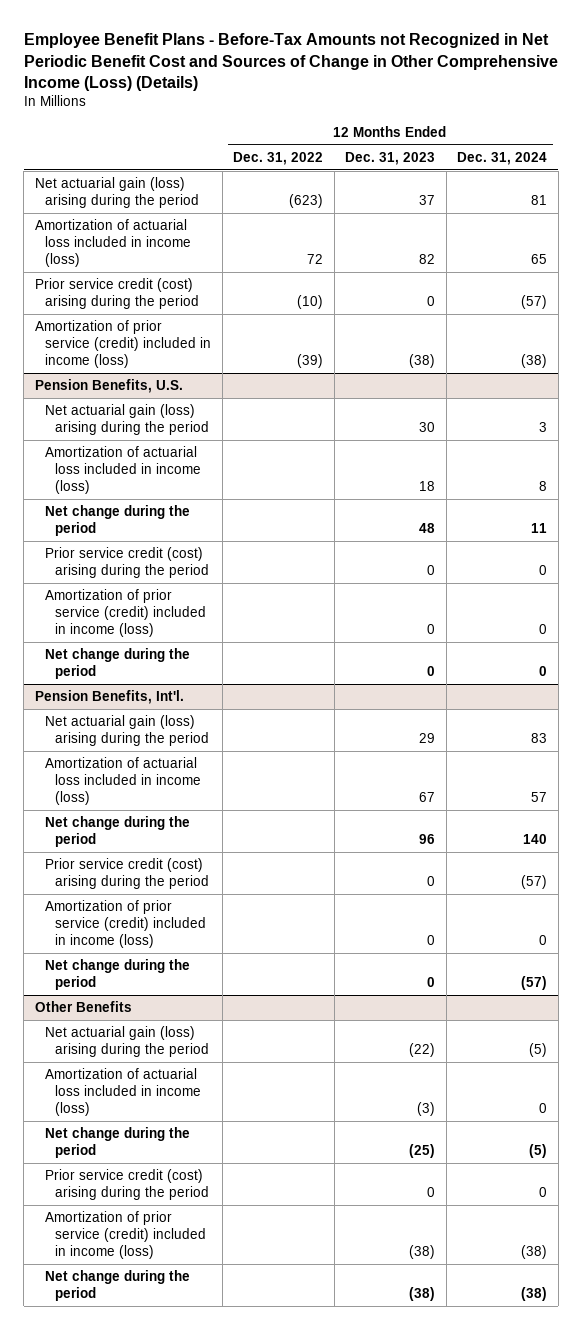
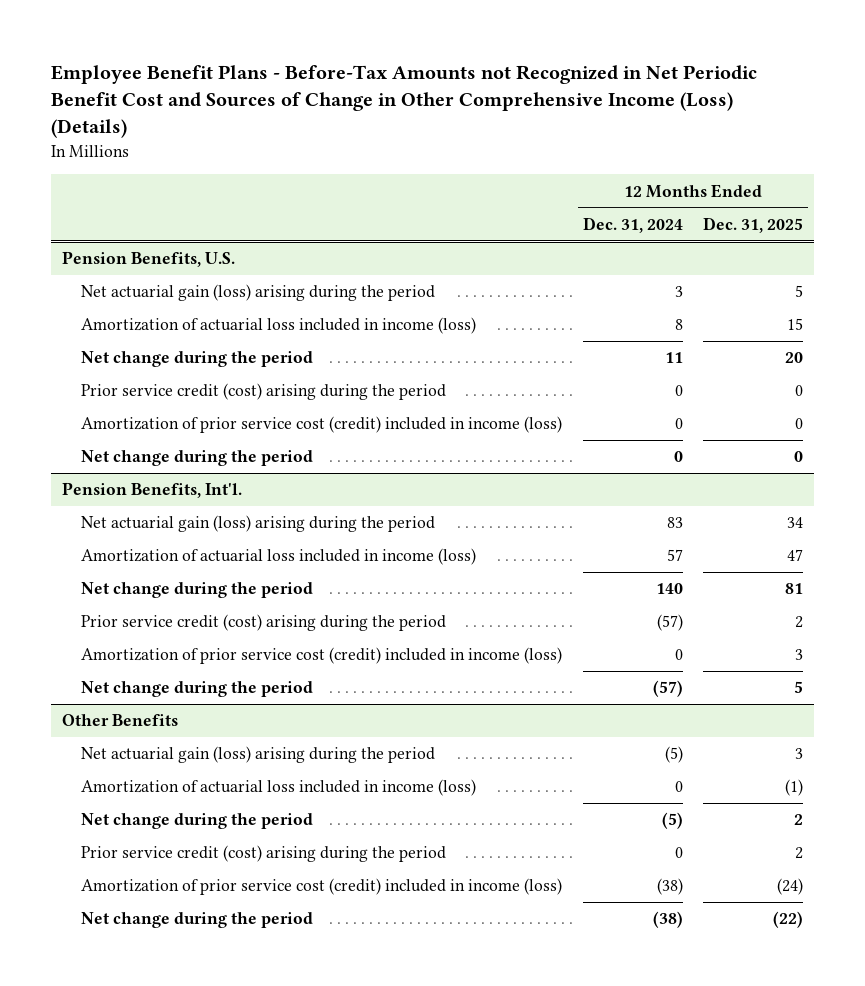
- | 12 Months Ended Dec. 31, 2022 | 12 Months Ended Dec. 31, 2023 | 12 Months Ended Dec. 31, 2024
+ | 12 Months Ended Dec. 31, 2024 | 12 Months Ended Dec. 31, 2025
- Net actuarial gain (loss) arising during the period | (623) | 37 | 81
- Amortization of actuarial loss included in income (loss) | 72 | 82 | 65
- Prior service credit (cost) arising during the period | (10) | 0 | (57)
- Amortization of prior service (credit) included in income (loss) | (39) | (38) | (38)
@ Pension Benefits, U.S.
- Amortization of prior service (credit) included in income (loss) | | 0 | 0
+ Amortization of prior service cost (credit) included in income (loss) | 0 | 0
@ Pension Benefits, Int'l.
- Amortization of prior service (credit) included in income (loss) | | 0 | 0
+ Amortization of prior service cost (credit) included in income (loss) | 0 | 3
@ Other Benefits
- Amortization of prior service (credit) included in income (loss) | | (38) | (38)
+ Amortization of prior service cost (credit) included in income (loss) | (38) | (24)

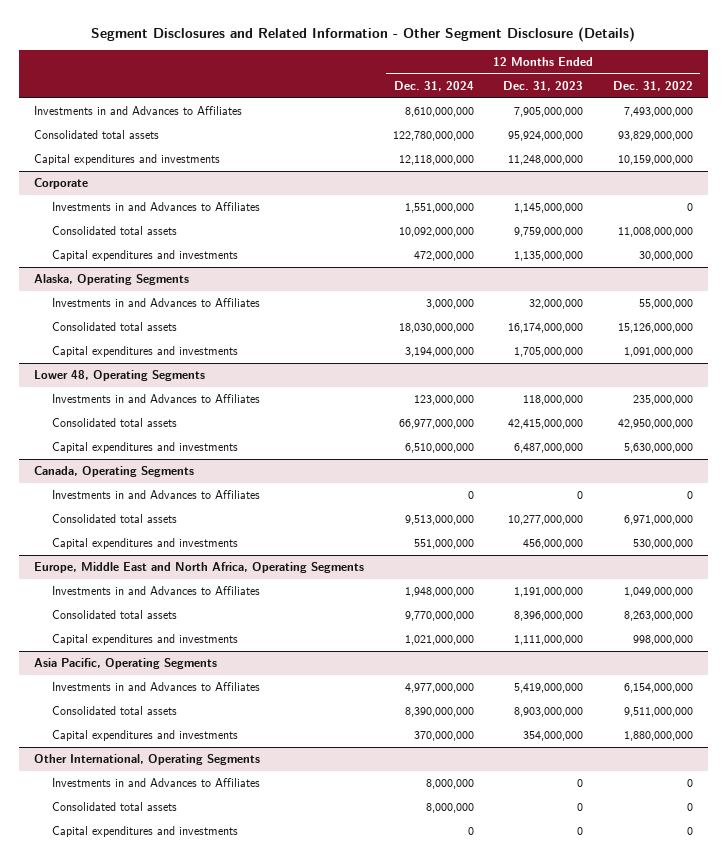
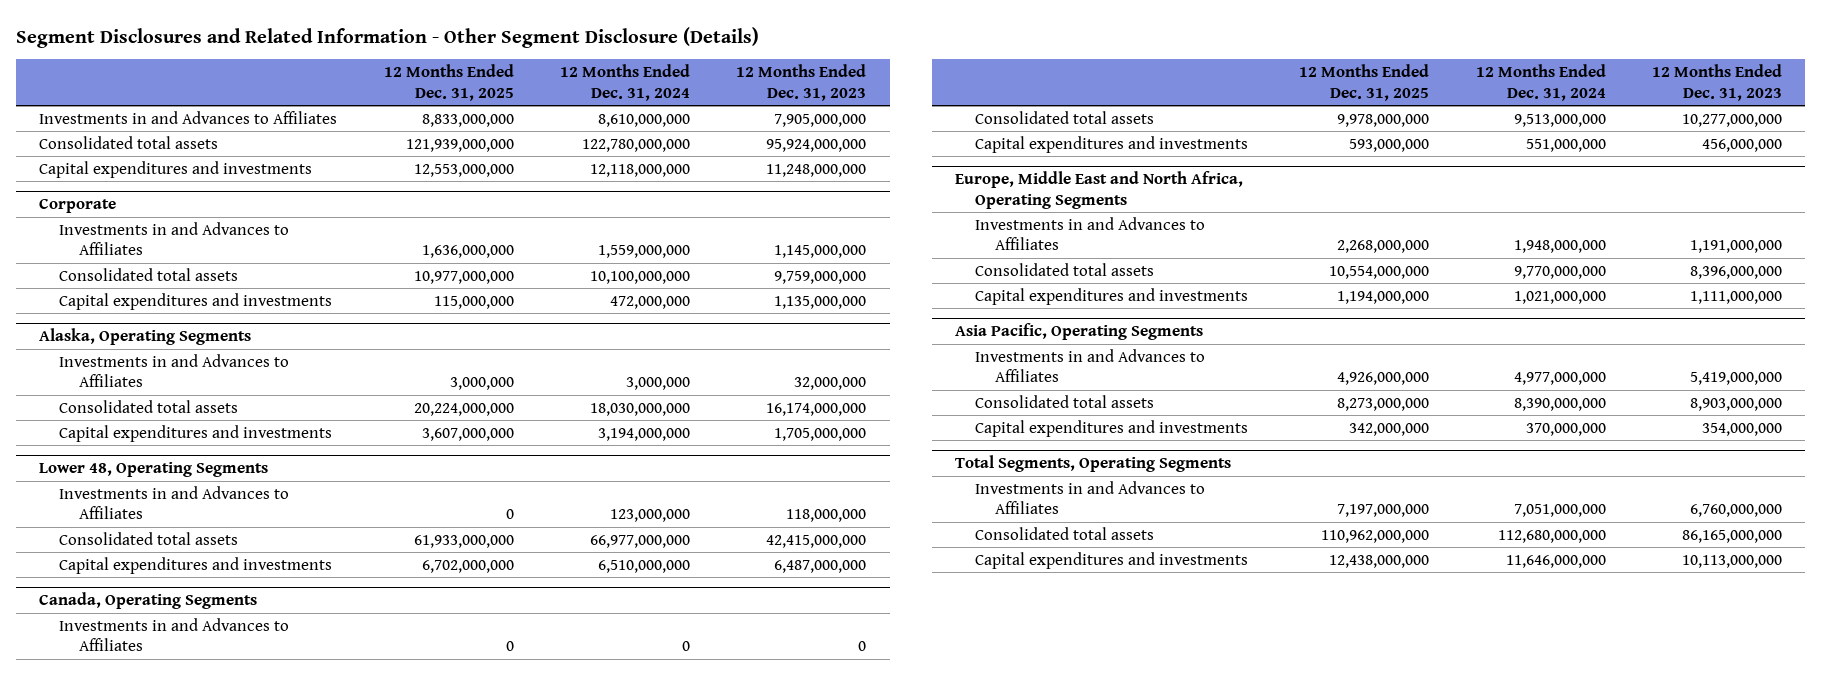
- | 12 Months Ended Dec. 31, 2024 | 12 Months Ended Dec. 31, 2023 | 12 Months Ended Dec. 31, 2022
+ | 12 Months Ended Dec. 31, 2025 | 12 Months Ended Dec. 31, 2024 | 12 Months Ended Dec. 31, 2023
@ Corporate
- Investments in and Advances to Affiliates | 1,551,000,000 | 1,145,000,000 | 0
- Consolidated total assets | 10,092,000,000 | 9,759,000,000 | 11,008,000,000
+ Investments in and Advances to Affiliates | 1,636,000,000 | 1,559,000,000 | 1,145,000,000
+ Consolidated total assets | 10,977,000,000 | 10,100,000,000 | 9,759,000,000
- Other International, Operating Segments
- Investments in and Advances to Affiliates | 8,000,000 | 0 | 0
- Consolidated total assets | 8,000,000 | 0 | 0
- Capital expenditures and investments | 0 | 0 | 0
+ Total Segments, Operating Segments
+ Investments in and Advances to Affiliates | 7,197,000,000 | 7,051,000,000 | 6,760,000,000
+ Consolidated total assets | 110,962,000,000 | 112,680,000,000 | 86,165,000,000
+ Capital expenditures and investments | 12,438,000,000 | 11,646,000,000 | 10,113,000,000

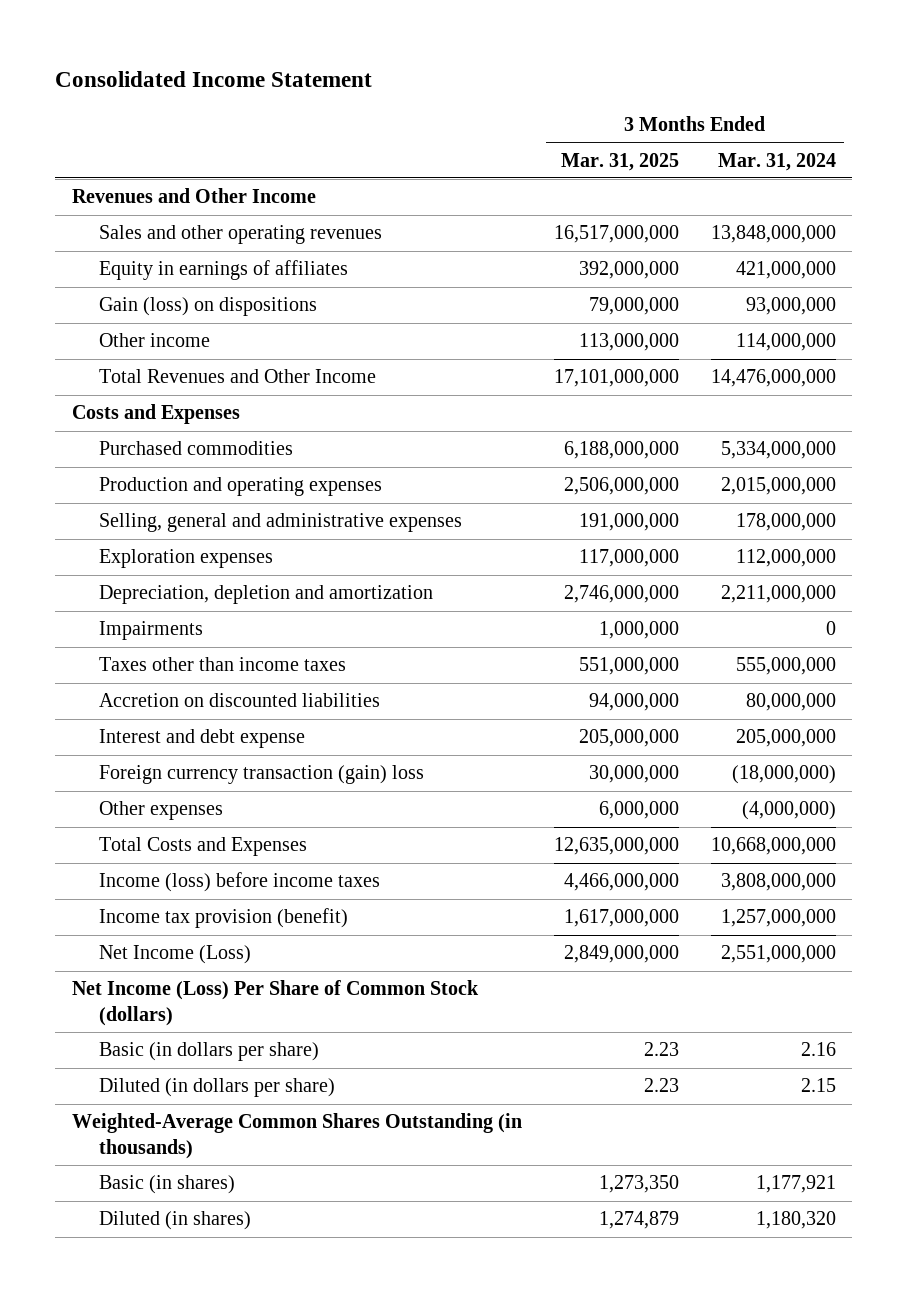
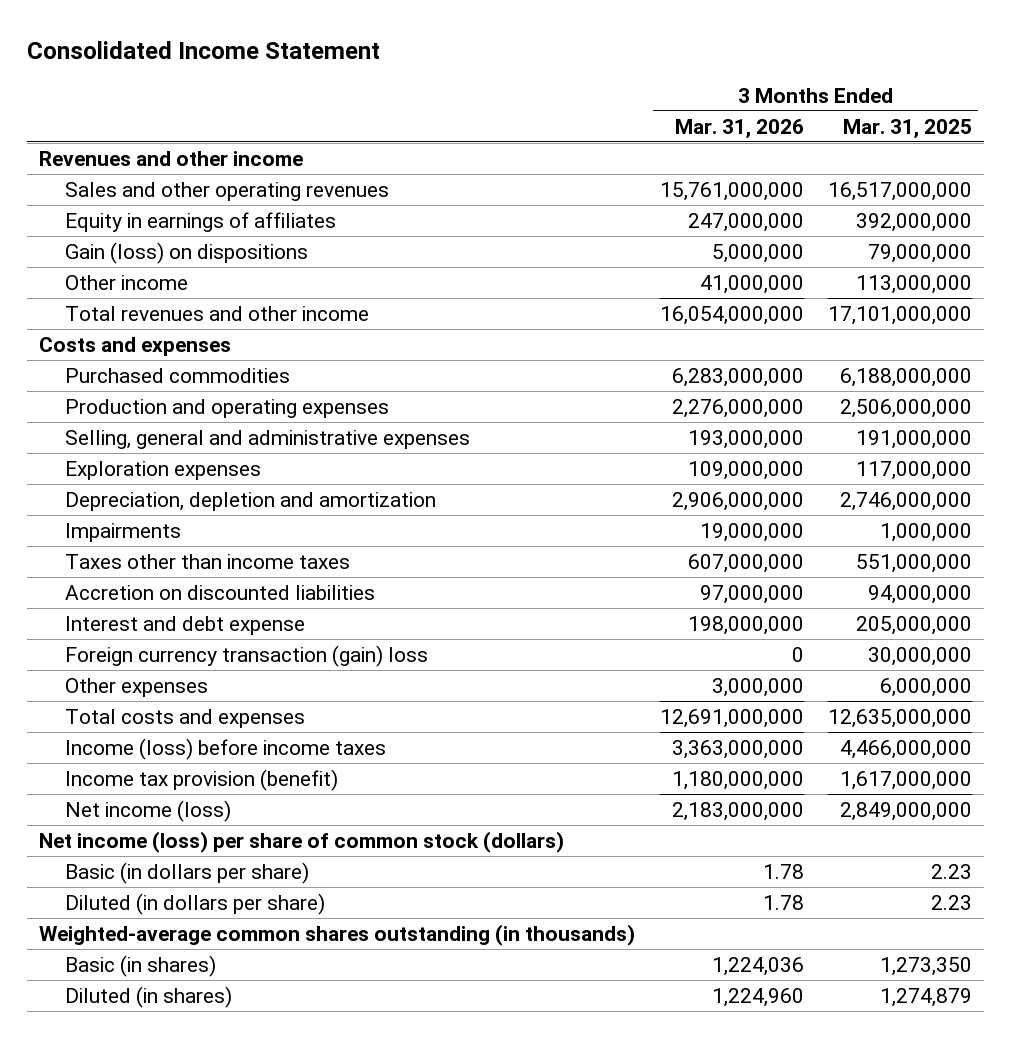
- | 3 Months Ended Mar. 31, 2025 | 3 Months Ended Mar. 31, 2024
+ | 3 Months Ended Mar. 31, 2026 | 3 Months Ended Mar. 31, 2025
- Revenues and Other Income
+ Revenues and other income
- Total Revenues and Other Income | 17,101,000,000 | 14,476,000,000
- Costs and Expenses
+ Total revenues and other income | 16,054,000,000 | 17,101,000,000
+ Costs and expenses
- Total Costs and Expenses | 12,635,000,000 | 10,668,000,000
+ Total costs and expenses | 12,691,000,000 | 12,635,000,000
- Net Income (Loss) | 2,849,000,000 | 2,551,000,000
- Net Income (Loss) Per Share of Common Stock (dollars)
+ Net income (loss) | 2,183,000,000 | 2,849,000,000
+ Net income (loss) per share of common stock (dollars)
- Weighted-Average Common Shares Outstanding (in thousands)
+ Weighted-average common shares outstanding (in thousands)

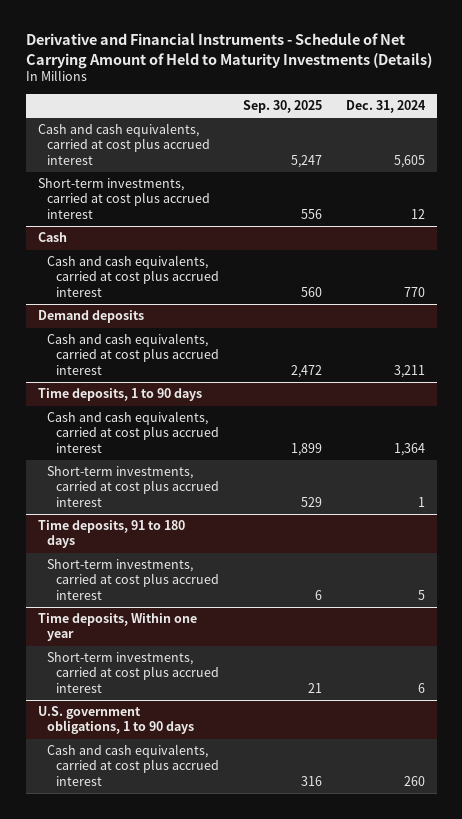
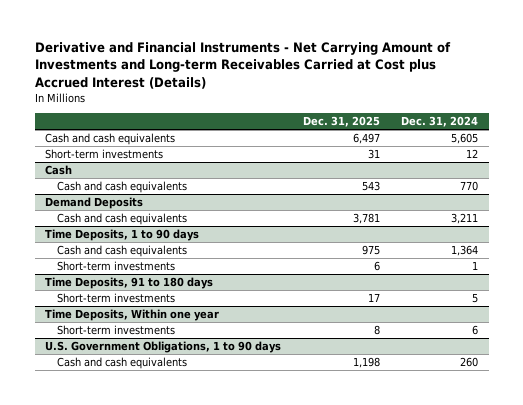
- Derivative and Financial Instruments - Schedule of Net Carrying Amount of Held to Maturity Investments (Details)
+ Derivative and Financial Instruments - Net Carrying Amount of Investments and Long-term Receivables Carried at Cost plus Accrued Interest (Details)
- | Sep. 30, 2025 | Dec. 31, 2024
+ | Dec. 31, 2025 | Dec. 31, 2024
- Cash and cash equivalents, carried at cost plus accrued interest | 5,247 | 5,605
- Short-term investments, carried at cost plus accrued interest | 556 | 12
+ Cash and cash equivalents | 6,497 | 5,605
+ Short-term investments | 31 | 12
@ Cash
- Cash and cash equivalents, carried at cost plus accrued interest | 560 | 770
- Demand deposits
- Cash and cash equivalents, carried at cost plus accrued interest | 2,472 | 3,211
- Time deposits, 1 to 90 days
- Cash and cash equivalents, carried at cost plus accrued interest | 1,899 | 1,364
- Short-term investments, carried at cost plus accrued interest | 529 | 1
- Time deposits, 91 to 180 days
- Short-term investments, carried at cost plus accrued interest | 6 | 5
- Time deposits, Within one year
- Short-term investments, carried at cost plus accrued interest | 21 | 6
- U.S. government obligations, 1 to 90 days
- Cash and cash equivalents, carried at cost plus accrued interest | 316 | 260
@ Cash
+ Cash and cash equivalents | 543 | 770
+ Demand Deposits
+ Cash and cash equivalents | 3,781 | 3,211
+ Time Deposits, 1 to 90 days
+ Cash and cash equivalents | 975 | 1,364
+ Short-term investments | 6 | 1
+ Time Deposits, 91 to 180 days
+ Short-term investments | 17 | 5
+ Time Deposits, Within one year
+ Short-term investments | 8 | 6
+ U.S. Government Obligations, 1 to 90 days
+ Cash and cash equivalents | 1,198 | 260

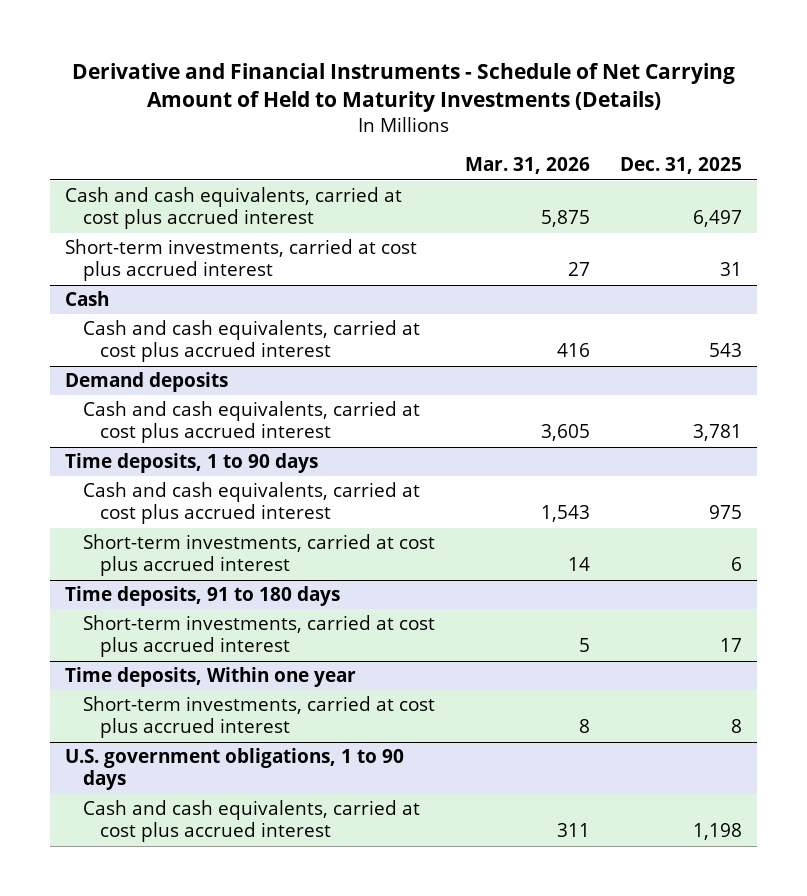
- Derivative and Financial Instruments - Net Carrying Amount of Investments and Long-term Receivables Carried at Cost plus Accrued Interest (Details)
+ Derivative and Financial Instruments - Schedule of Net Carrying Amount of Held to Maturity Investments (Details)
- | Dec. 31, 2025 | Dec. 31, 2024
+ | Mar. 31, 2026 | Dec. 31, 2025
- Cash and cash equivalents | 6,497 | 5,605
- Short-term investments | 31 | 12
+ Cash and cash equivalents, carried at cost plus accrued interest | 5,875 | 6,497
+ Short-term investments, carried at cost plus accrued interest | 27 | 31
@ Cash
- Cash and cash equivalents | 543 | 770
- Demand Deposits
- Cash and cash equivalents | 3,781 | 3,211
- Time Deposits, 1 to 90 days
- Cash and cash equivalents | 975 | 1,364
- Short-term investments | 6 | 1
- Time Deposits, 91 to 180 days
- Short-term investments | 17 | 5
- Time Deposits, Within one year
- Short-term investments | 8 | 6
- U.S. Government Obligations, 1 to 90 days
- Cash and cash equivalents | 1,198 | 260
@ Cash
+ Cash and cash equivalents, carried at cost plus accrued interest | 416 | 543
+ Demand deposits
+ Cash and cash equivalents, carried at cost plus accrued interest | 3,605 | 3,781
+ Time deposits, 1 to 90 days
+ Cash and cash equivalents, carried at cost plus accrued interest | 1,543 | 975
+ Short-term investments, carried at cost plus accrued interest | 14 | 6
+ Time deposits, 91 to 180 days
+ Short-term investments, carried at cost plus accrued interest | 5 | 17
+ Time deposits, Within one year
+ Short-term investments, carried at cost plus accrued interest | 8 | 8
+ U.S. government obligations, 1 to 90 days
+ Cash and cash equivalents, carried at cost plus accrued interest | 311 | 1,198

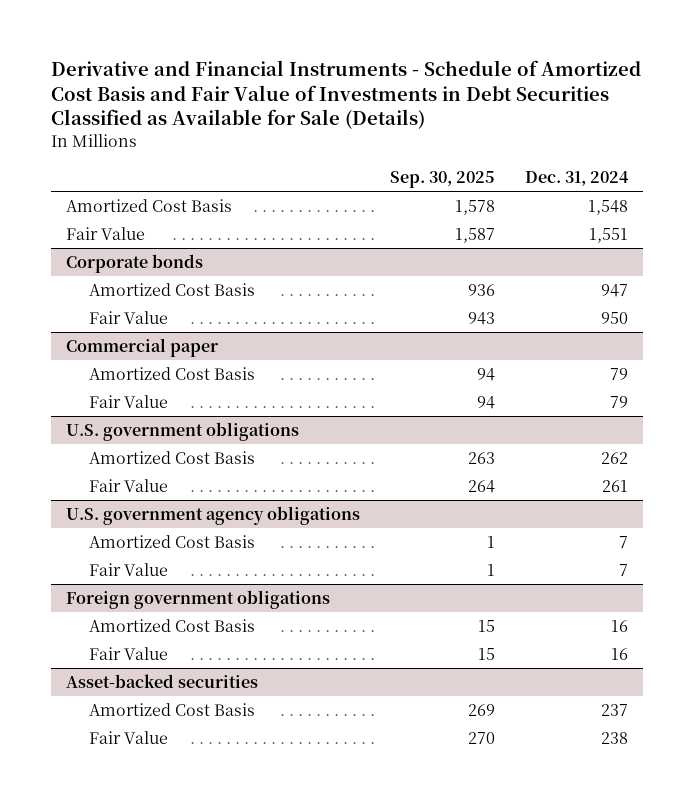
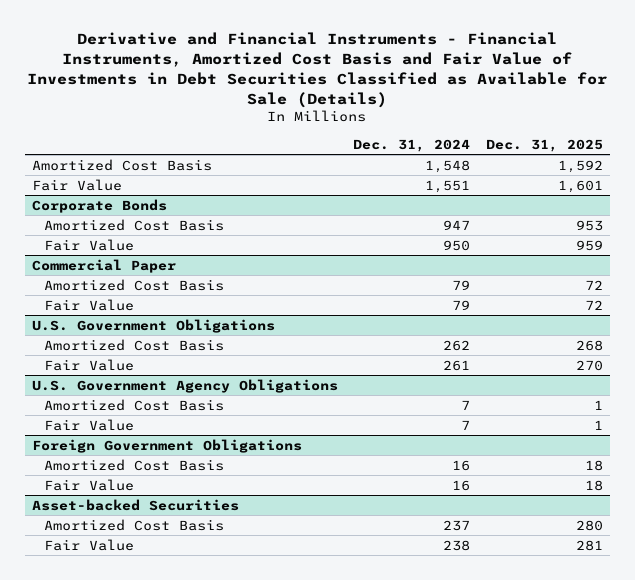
- Derivative and Financial Instruments - Schedule of Amortized Cost Basis and Fair Value of Investments in Debt Securities Classified as Available for Sale (Details)
+ Derivative and Financial Instruments - Financial Instruments, Amortized Cost Basis and Fair Value of Investments in Debt Securities Classified as Available for Sale (Details)
- | Sep. 30, 2025 | Dec. 31, 2024
+ | Dec. 31, 2024 | Dec. 31, 2025
- Corporate bonds
+ Corporate Bonds
- Commercial paper
+ Commercial Paper
- U.S. government obligations
+ U.S. Government Obligations
- U.S. government agency obligations
+ U.S. Government Agency Obligations
- Foreign government obligations
+ Foreign Government Obligations
- Asset-backed securities
+ Asset-backed Securities

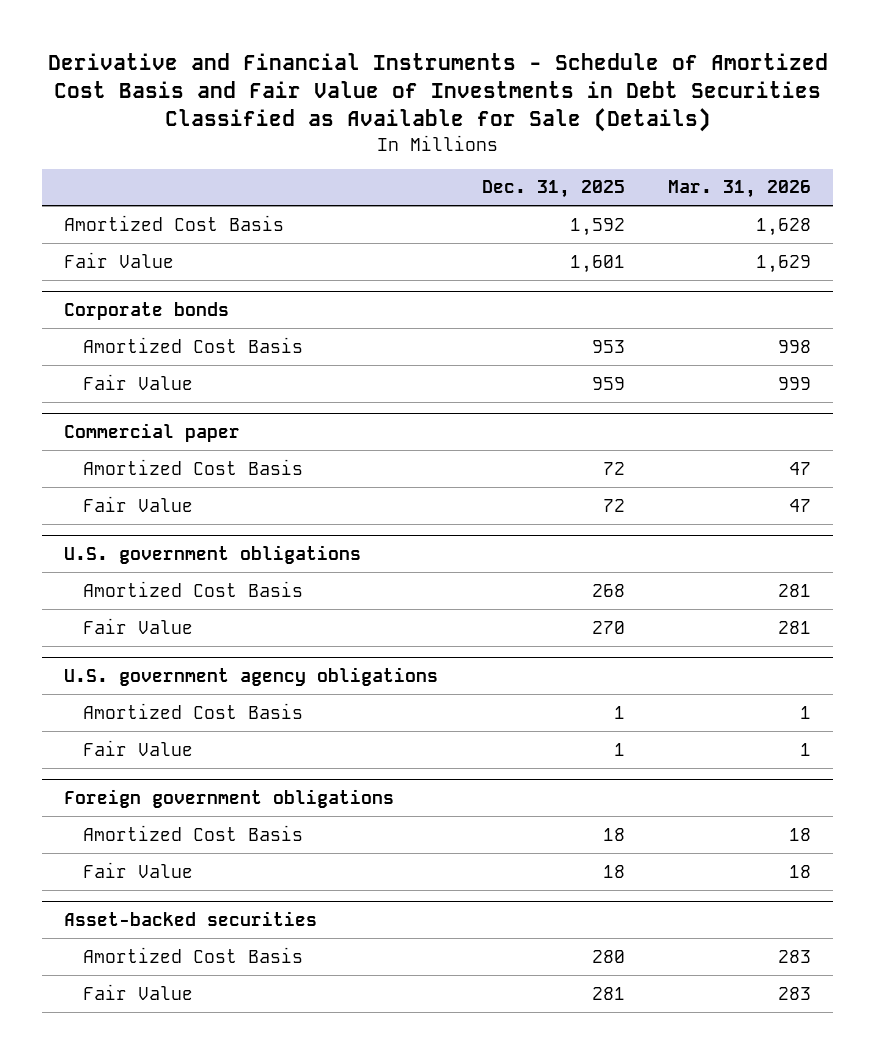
- Derivative and Financial Instruments - Financial Instruments, Amortized Cost Basis and Fair Value of Investments in Debt Securities Classified as Available for Sale (Details)
+ Derivative and Financial Instruments - Schedule of Amortized Cost Basis and Fair Value of Investments in Debt Securities Classified as Available for Sale (Details)
- | Dec. 31, 2024 | Dec. 31, 2025
+ | Dec. 31, 2025 | Mar. 31, 2026
- Corporate Bonds
+ Corporate bonds
- Commercial Paper
+ Commercial paper
- U.S. Government Obligations
+ U.S. government obligations
- U.S. Government Agency Obligations
+ U.S. government agency obligations
- Foreign Government Obligations
+ Foreign government obligations
- Asset-backed Securities
+ Asset-backed securities

